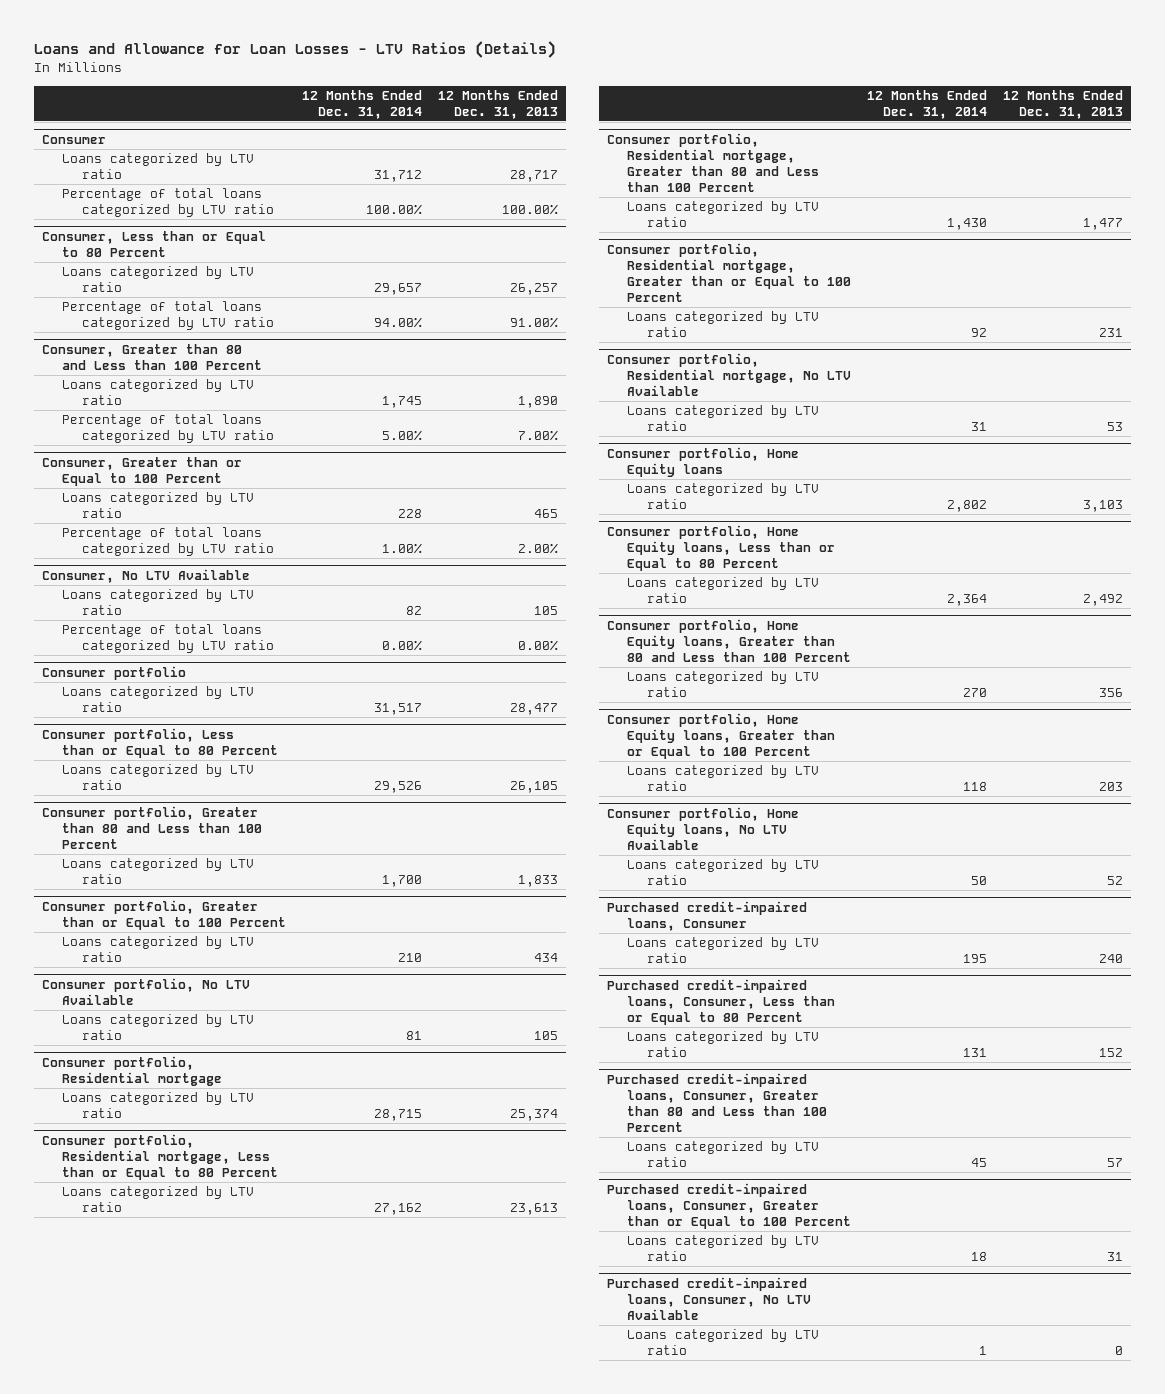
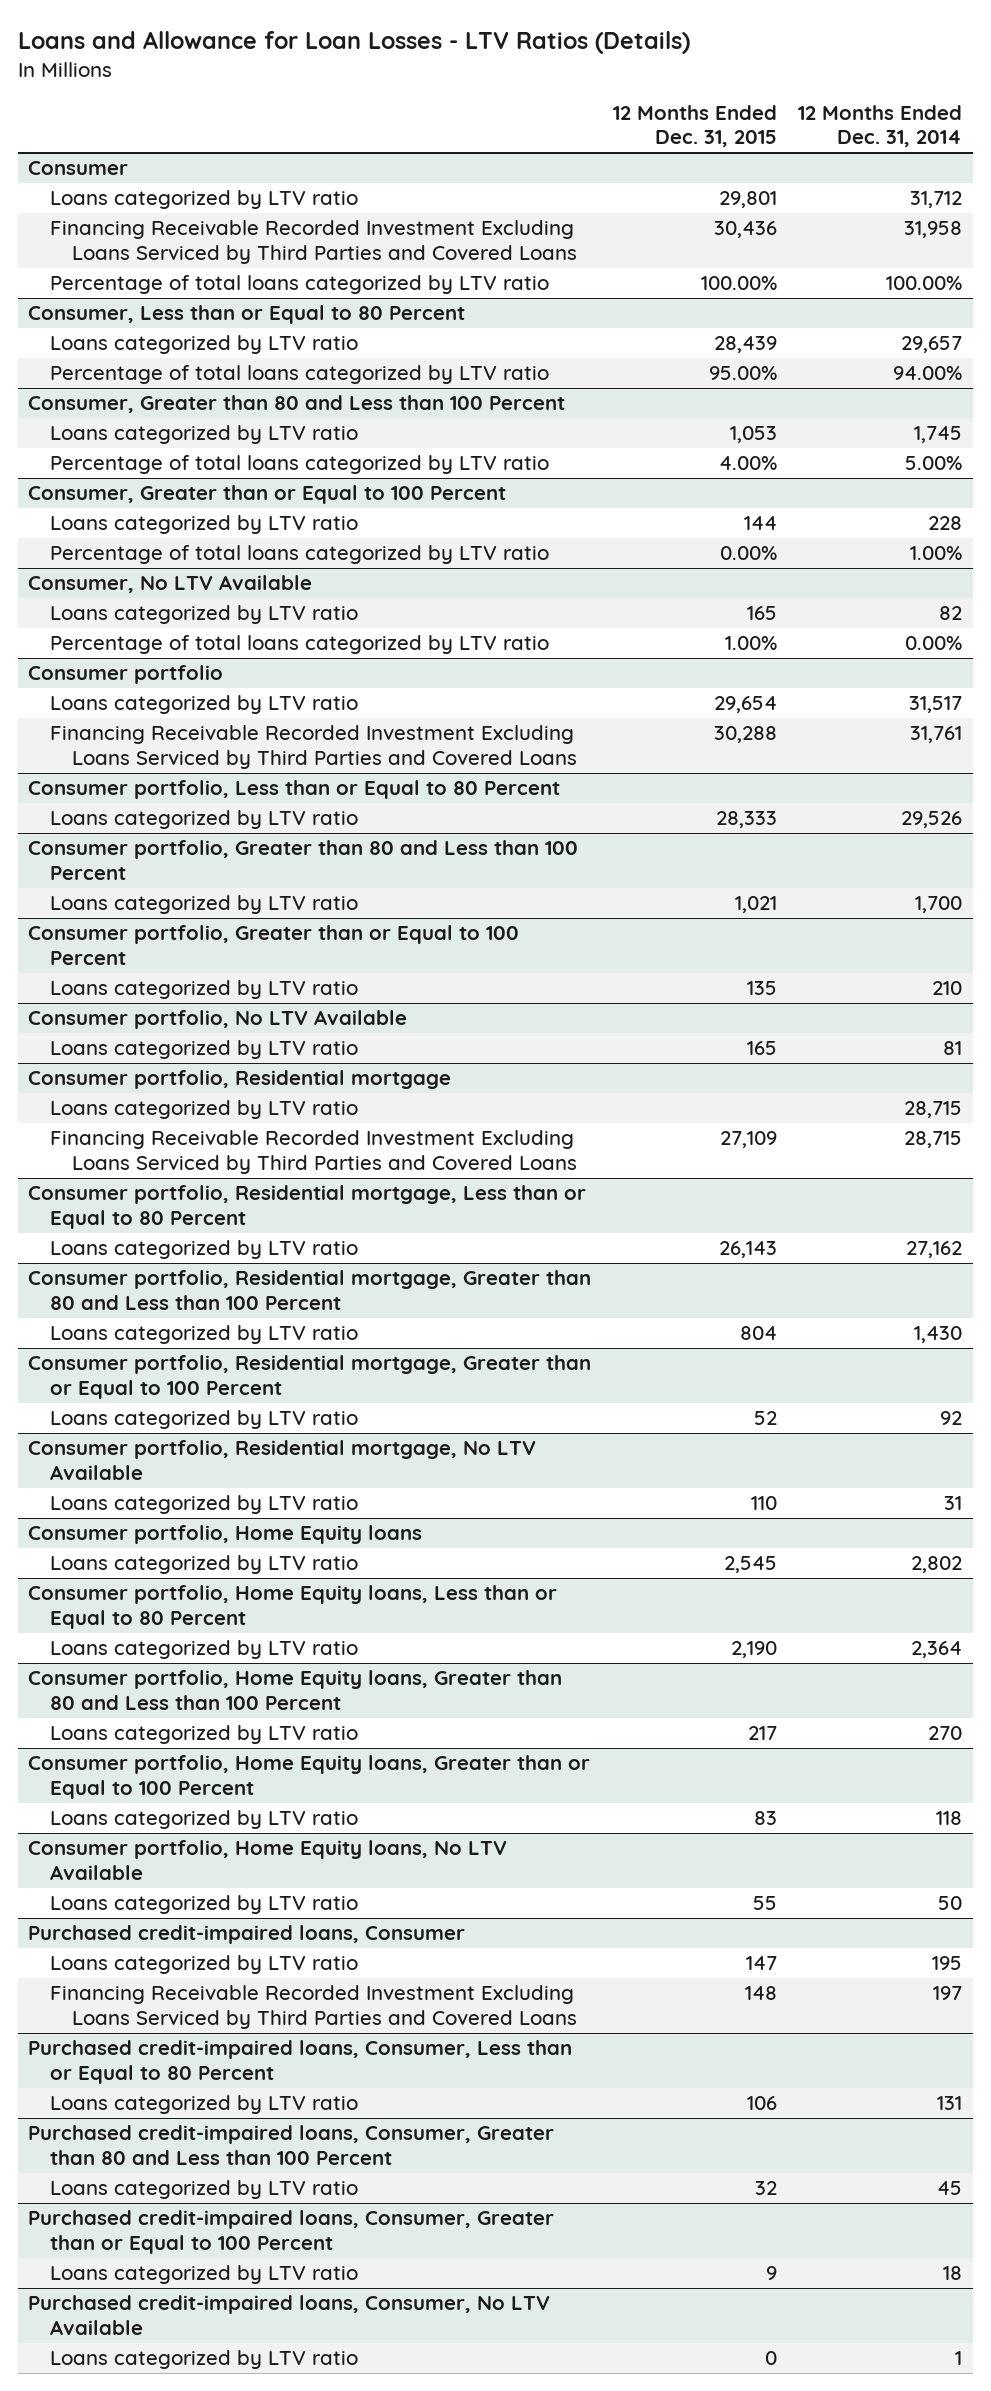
- | 12 Months Ended Dec. 31, 2014 | 12 Months Ended Dec. 31, 2013
+ | 12 Months Ended Dec. 31, 2015 | 12 Months Ended Dec. 31, 2014
@ Consumer
+ Financing Receivable Recorded Investment Excluding Loans Serviced by Third Parties and Covered Loans | 30,436 | 31,958
@ Consumer portfolio
+ Financing Receivable Recorded Investment Excluding Loans Serviced by Third Parties and Covered Loans | 30,288 | 31,761
@ Consumer portfolio, Residential mortgage
+ Financing Receivable Recorded Investment Excluding Loans Serviced by Third Parties and Covered Loans | 27,109 | 28,715
@ Purchased credit-impaired loans, Consumer
+ Financing Receivable Recorded Investment Excluding Loans Serviced by Third Parties and Covered Loans | 148 | 197

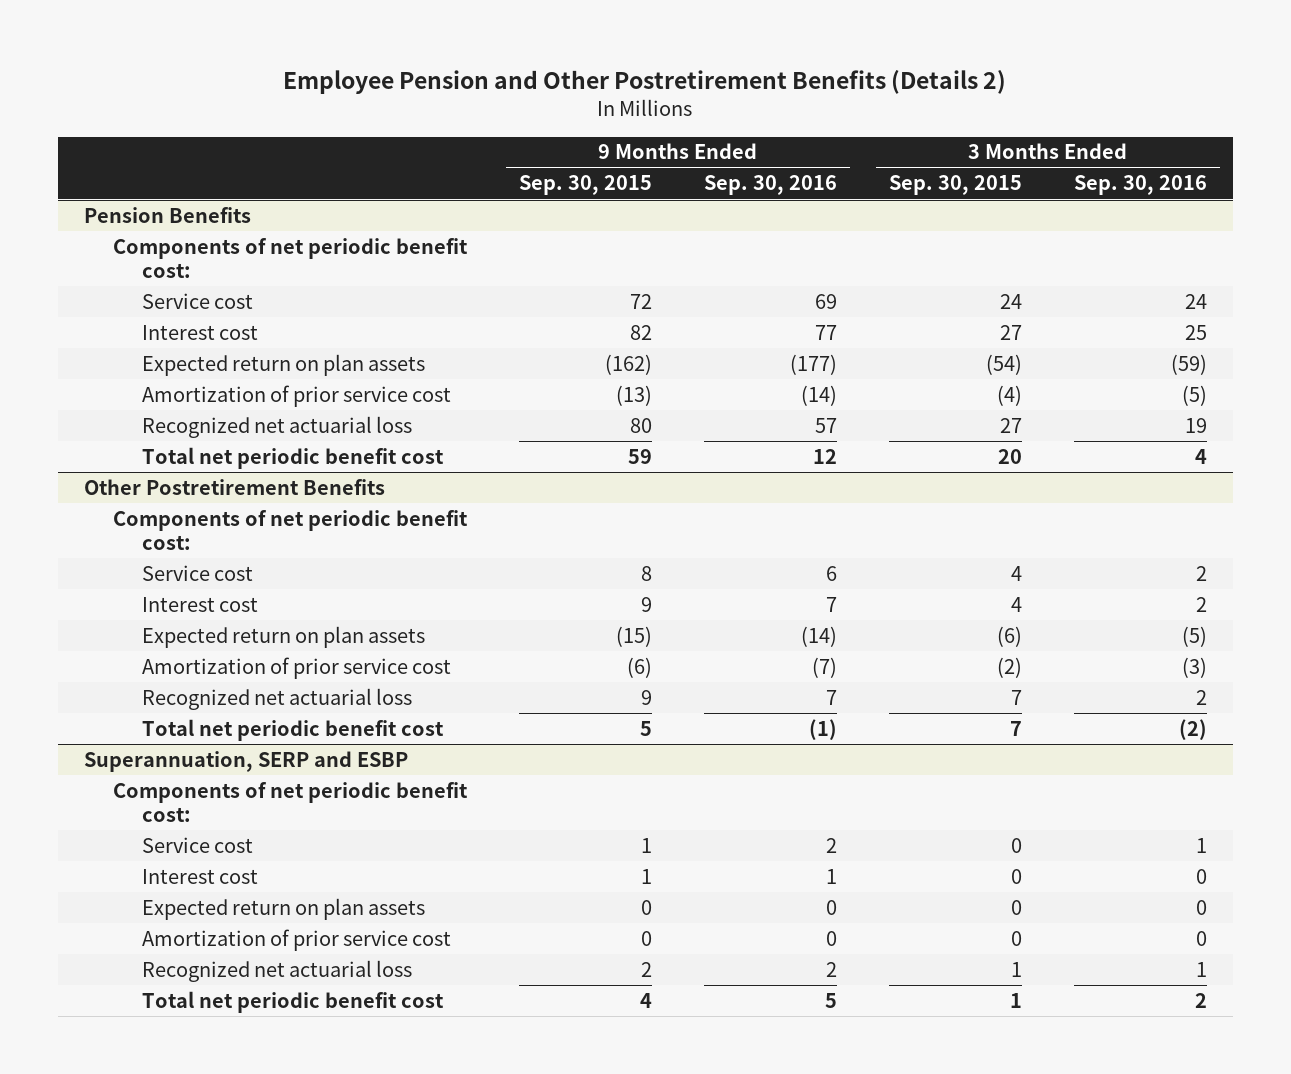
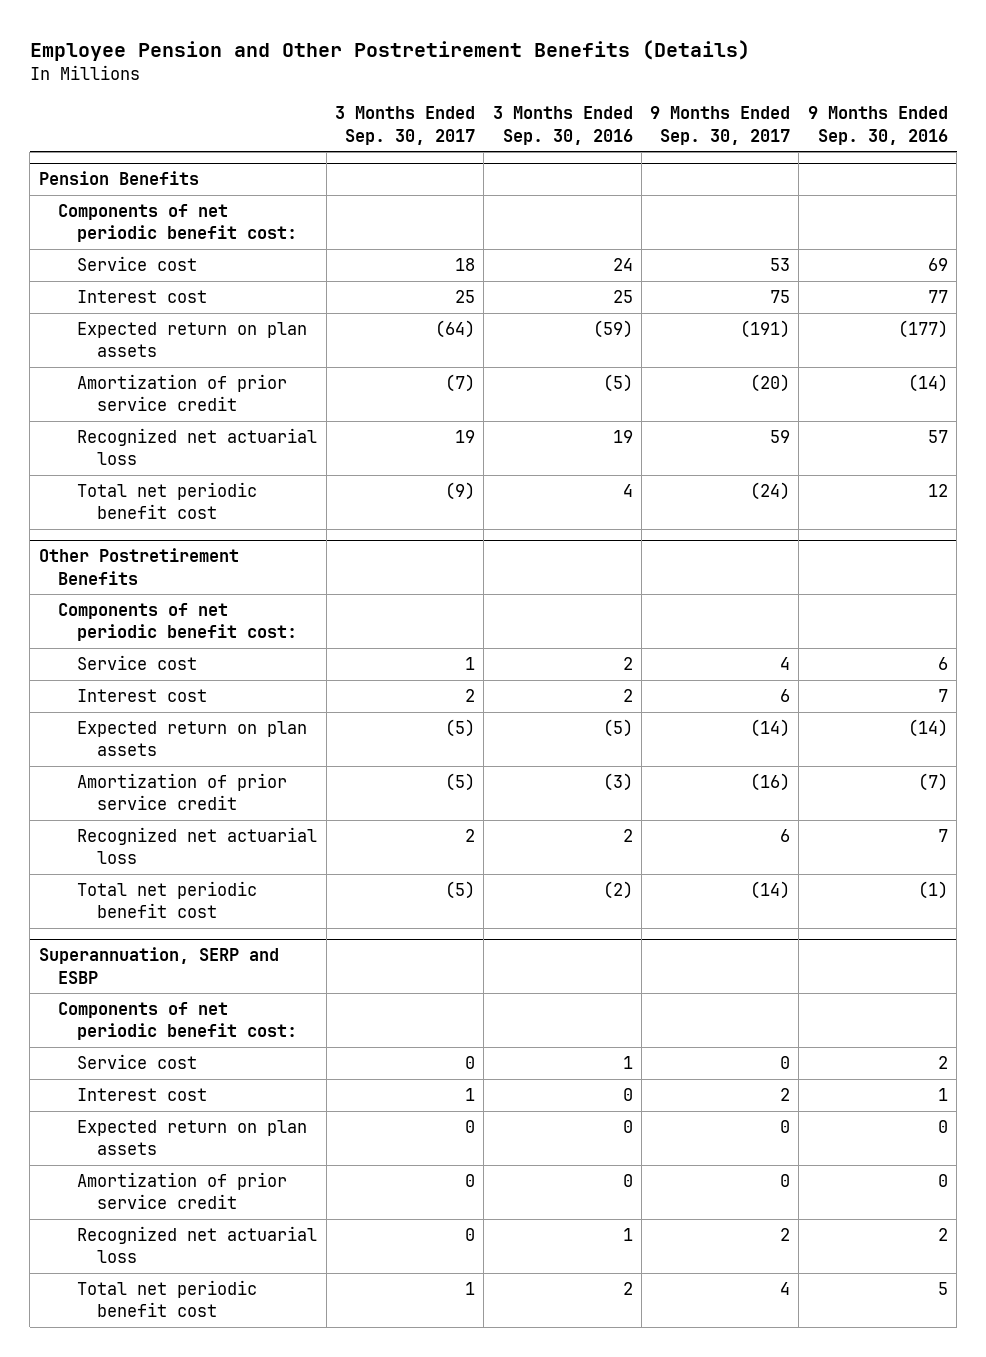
- Employee Pension and Other Postretirement Benefits (Details 2)
+ Employee Pension and Other Postretirement Benefits (Details)
- | 9 Months Ended Sep. 30, 2015 | 9 Months Ended Sep. 30, 2016 | 3 Months Ended Sep. 30, 2015 | 3 Months Ended Sep. 30, 2016
+ | 3 Months Ended Sep. 30, 2017 | 3 Months Ended Sep. 30, 2016 | 9 Months Ended Sep. 30, 2017 | 9 Months Ended Sep. 30, 2016
@ Pension Benefits
- Amortization of prior service cost | (13) | (14) | (4) | (5)
+ Amortization of prior service credit | (7) | (5) | (20) | (14)
@ Other Postretirement Benefits
- Amortization of prior service cost | (6) | (7) | (2) | (3)
+ Amortization of prior service credit | (5) | (3) | (16) | (7)
@ Superannuation, SERP and ESBP
- Amortization of prior service cost | 0 | 0 | 0 | 0
+ Amortization of prior service credit | 0 | 0 | 0 | 0

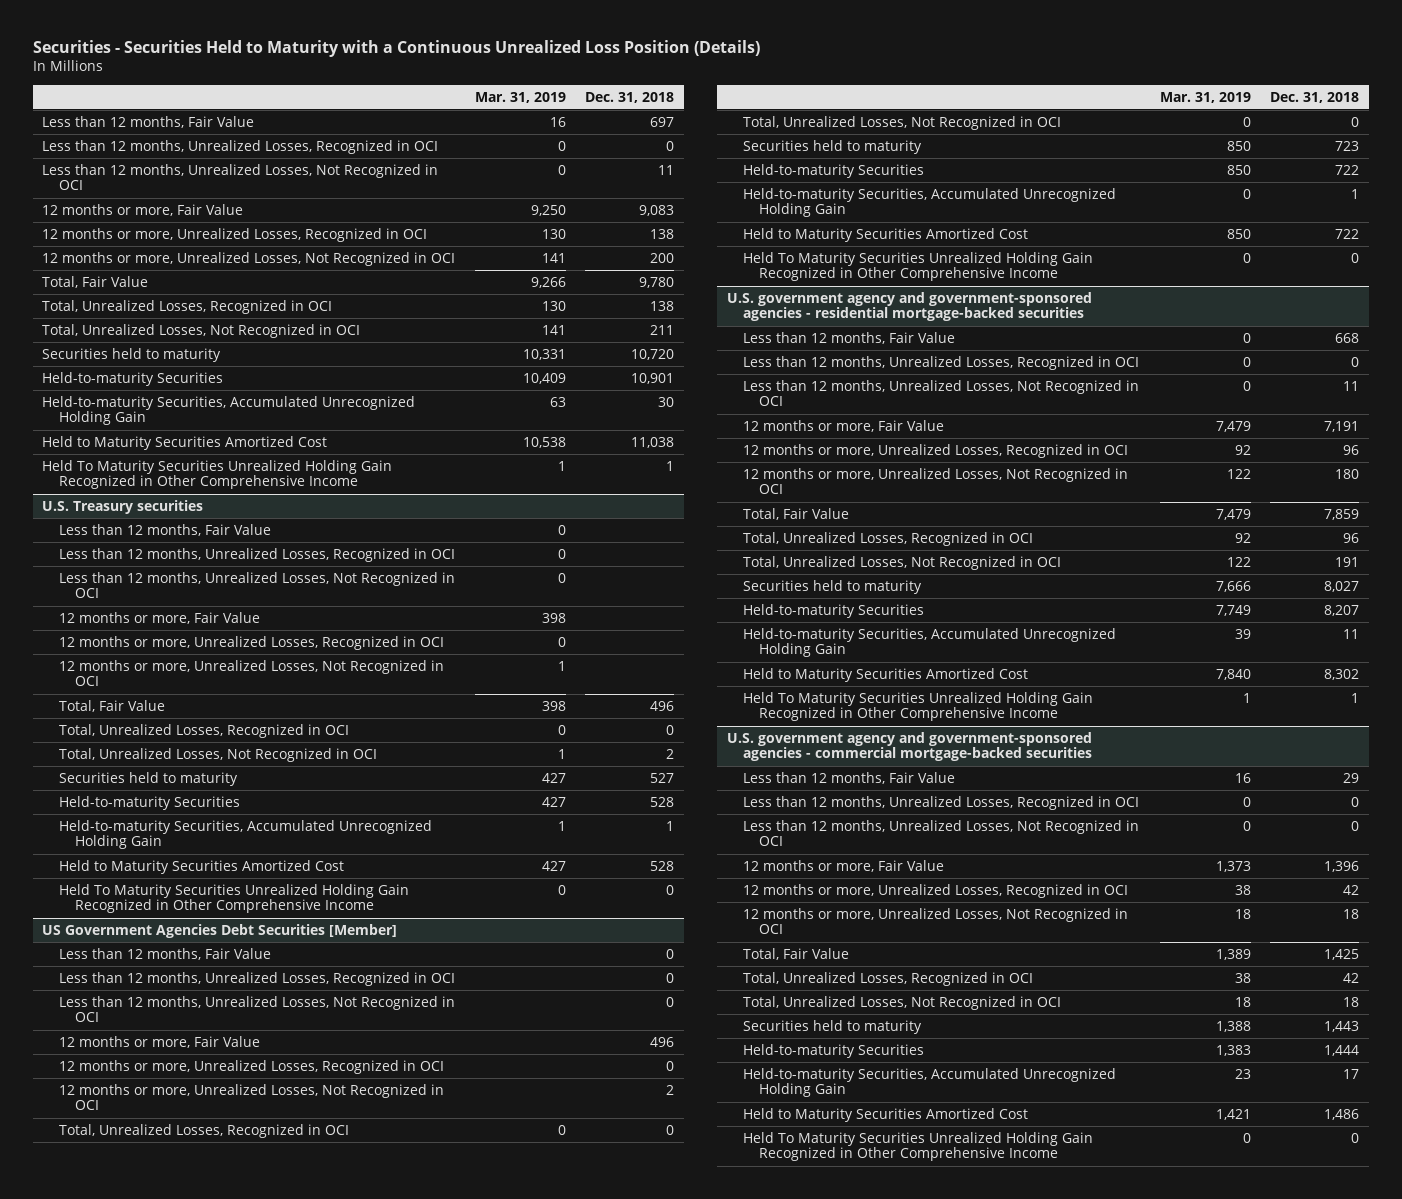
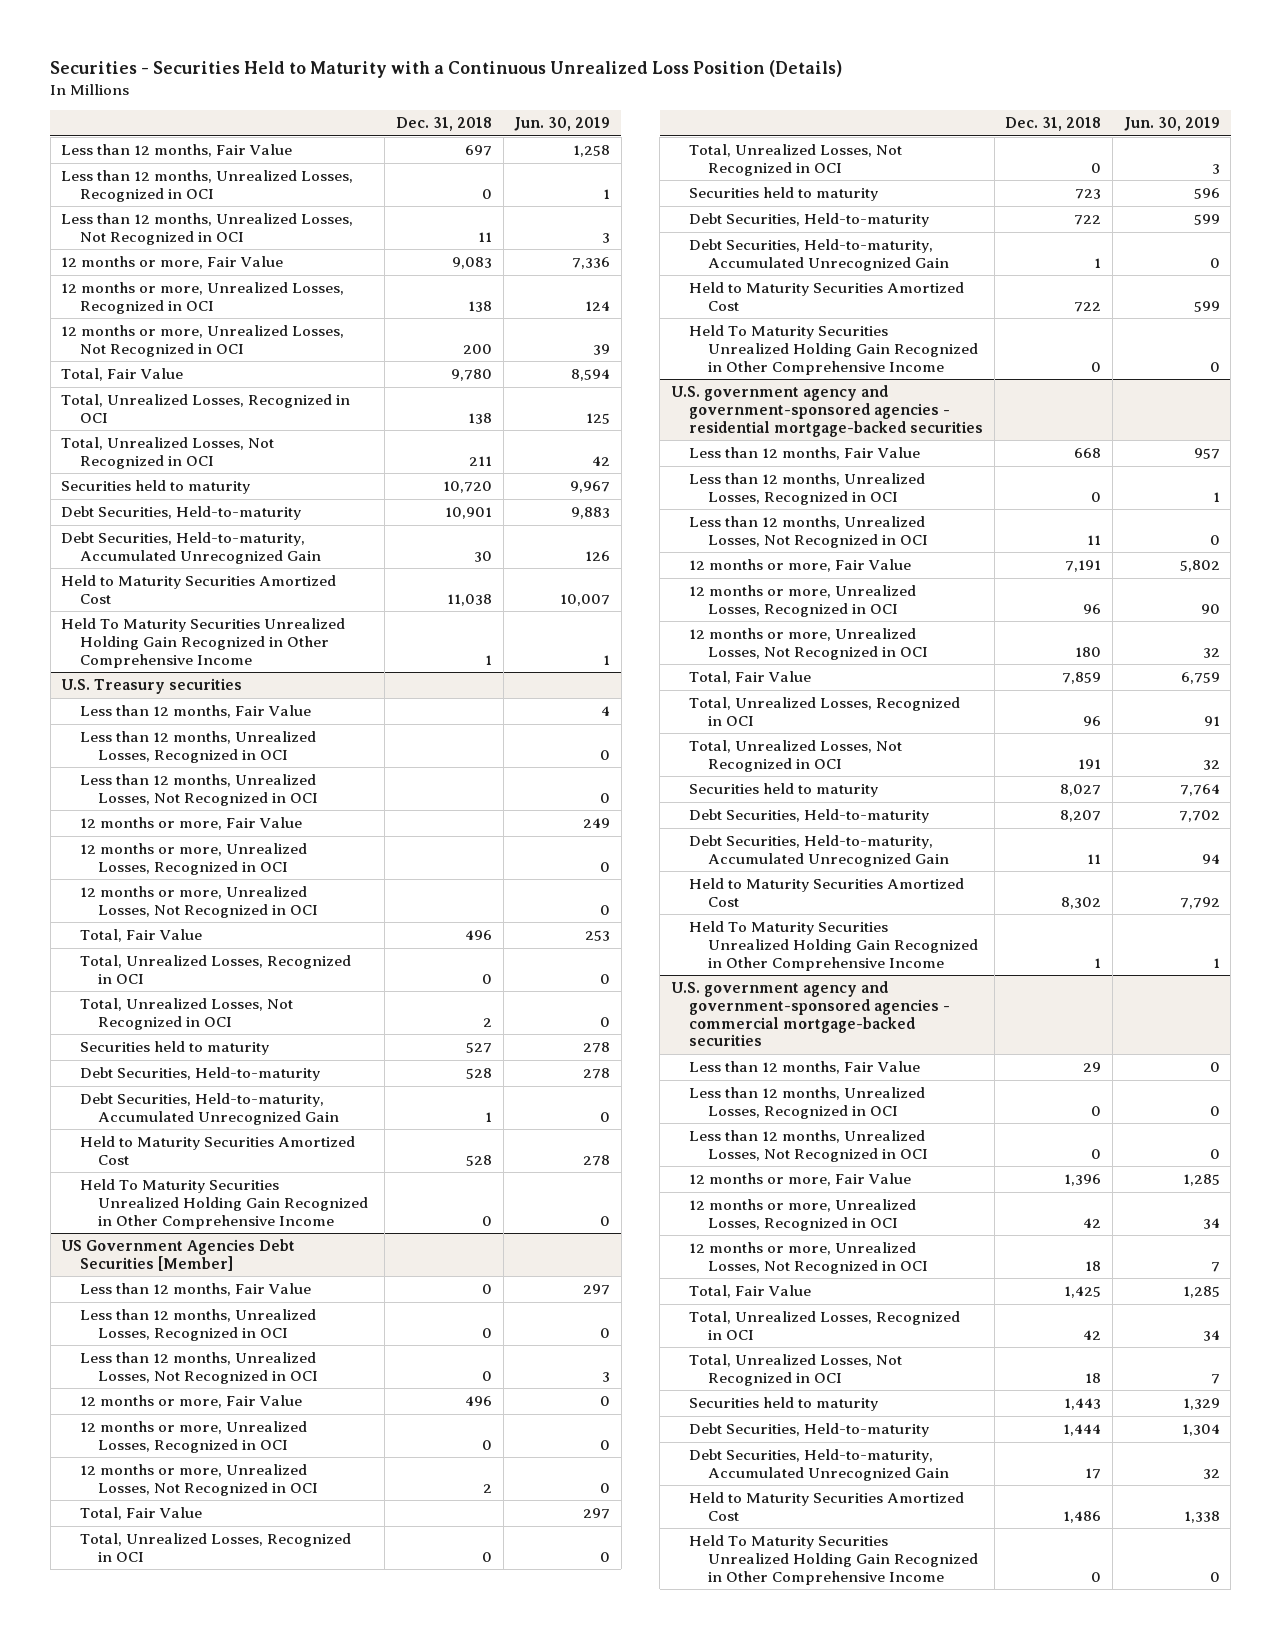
- | Mar. 31, 2019 | Dec. 31, 2018
+ | Dec. 31, 2018 | Jun. 30, 2019
- Held-to-maturity Securities | 10,409 | 10,901
- Held-to-maturity Securities, Accumulated Unrecognized Holding Gain | 63 | 30
+ Debt Securities, Held-to-maturity | 10,901 | 9,883
+ Debt Securities, Held-to-maturity, Accumulated Unrecognized Gain | 30 | 126
@ U.S. Treasury securities
- Held-to-maturity Securities | 427 | 528
- Held-to-maturity Securities, Accumulated Unrecognized Holding Gain | 1 | 1
+ Debt Securities, Held-to-maturity | 528 | 278
+ Debt Securities, Held-to-maturity, Accumulated Unrecognized Gain | 1 | 0
@ US Government Agencies Debt Securities [Member]
+ Total, Fair Value | | 297
- Held-to-maturity Securities | 850 | 722
- Held-to-maturity Securities, Accumulated Unrecognized Holding Gain | 0 | 1
+ Debt Securities, Held-to-maturity | 722 | 599
+ Debt Securities, Held-to-maturity, Accumulated Unrecognized Gain | 1 | 0
@ U.S. government agency and government-sponsored agencies - residential mortgage-backed securities
- Held-to-maturity Securities | 7,749 | 8,207
- Held-to-maturity Securities, Accumulated Unrecognized Holding Gain | 39 | 11
+ Debt Securities, Held-to-maturity | 8,207 | 7,702
+ Debt Securities, Held-to-maturity, Accumulated Unrecognized Gain | 11 | 94
@ U.S. government agency and government-sponsored agencies - commercial mortgage-backed securities
- Held-to-maturity Securities | 1,383 | 1,444
- Held-to-maturity Securities, Accumulated Unrecognized Holding Gain | 23 | 17
+ Debt Securities, Held-to-maturity | 1,444 | 1,304
+ Debt Securities, Held-to-maturity, Accumulated Unrecognized Gain | 17 | 32

